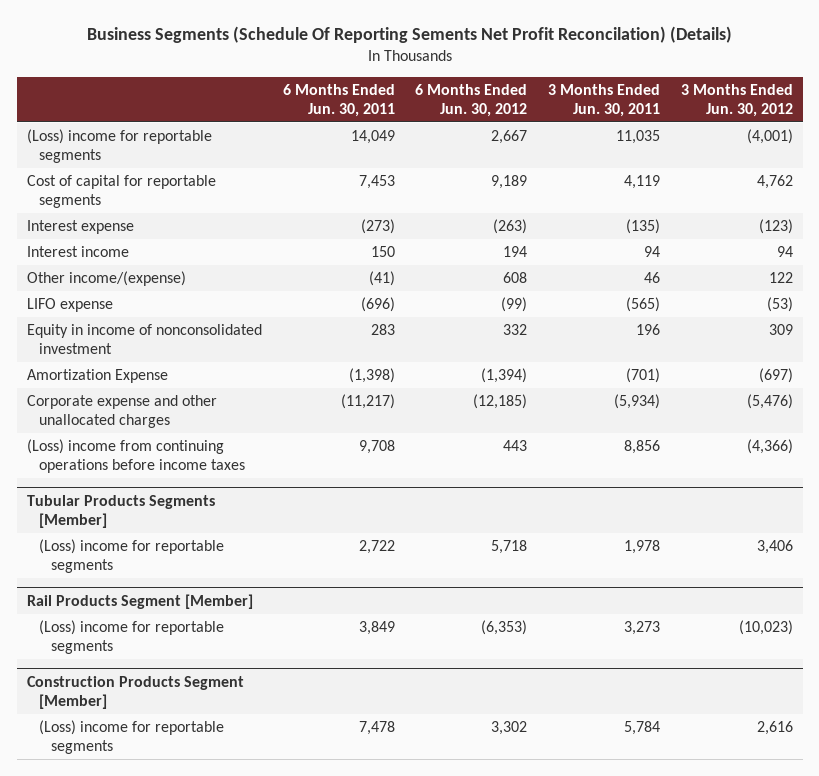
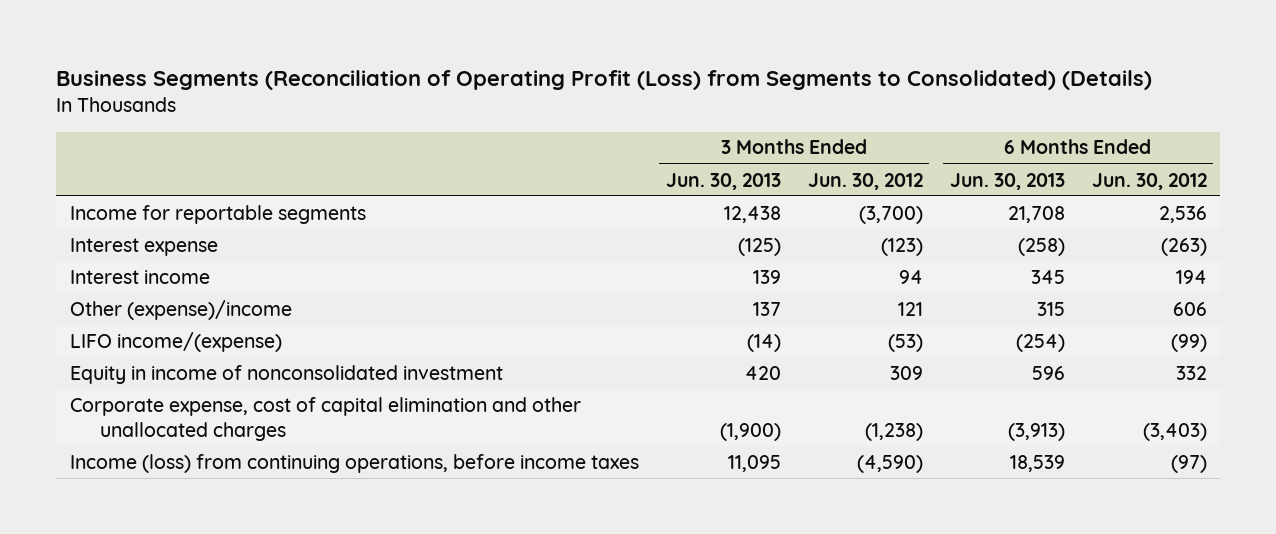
- Business Segments (Schedule Of Reporting Sements Net Profit Reconcilation) (Details)
+ Business Segments (Reconciliation of Operating Profit (Loss) from Segments to Consolidated) (Details)
- | 6 Months Ended Jun. 30, 2011 | 6 Months Ended Jun. 30, 2012 | 3 Months Ended Jun. 30, 2011 | 3 Months Ended Jun. 30, 2012
+ | 3 Months Ended Jun. 30, 2013 | 3 Months Ended Jun. 30, 2012 | 6 Months Ended Jun. 30, 2013 | 6 Months Ended Jun. 30, 2012
- (Loss) income for reportable segments | 14,049 | 2,667 | 11,035 | (4,001)
- Cost of capital for reportable segments | 7,453 | 9,189 | 4,119 | 4,762
+ Income for reportable segments | 12,438 | (3,700) | 21,708 | 2,536
- Other income/(expense) | (41) | 608 | 46 | 122
- LIFO expense | (696) | (99) | (565) | (53)
+ Other (expense)/income | 137 | 121 | 315 | 606
+ LIFO income/(expense) | (14) | (53) | (254) | (99)
- Amortization Expense | (1,398) | (1,394) | (701) | (697)
- Corporate expense and other unallocated charges | (11,217) | (12,185) | (5,934) | (5,476)
- (Loss) income from continuing operations before income taxes | 9,708 | 443 | 8,856 | (4,366)
- Tubular Products Segments [Member]
- (Loss) income for reportable segments | 2,722 | 5,718 | 1,978 | 3,406
- Rail Products Segment [Member]
- (Loss) income for reportable segments | 3,849 | (6,353) | 3,273 | (10,023)
- Construction Products Segment [Member]
- (Loss) income for reportable segments | 7,478 | 3,302 | 5,784 | 2,616
+ Corporate expense, cost of capital elimination and other unallocated charges | (1,900) | (1,238) | (3,913) | (3,403)
+ Income (loss) from continuing operations, before income taxes | 11,095 | (4,590) | 18,539 | (97)

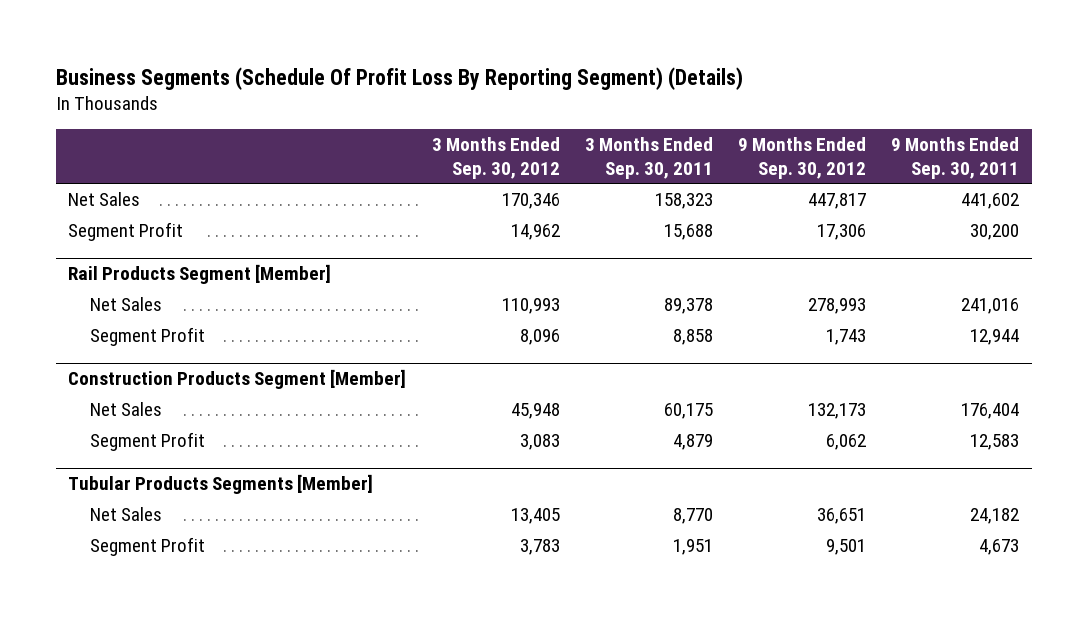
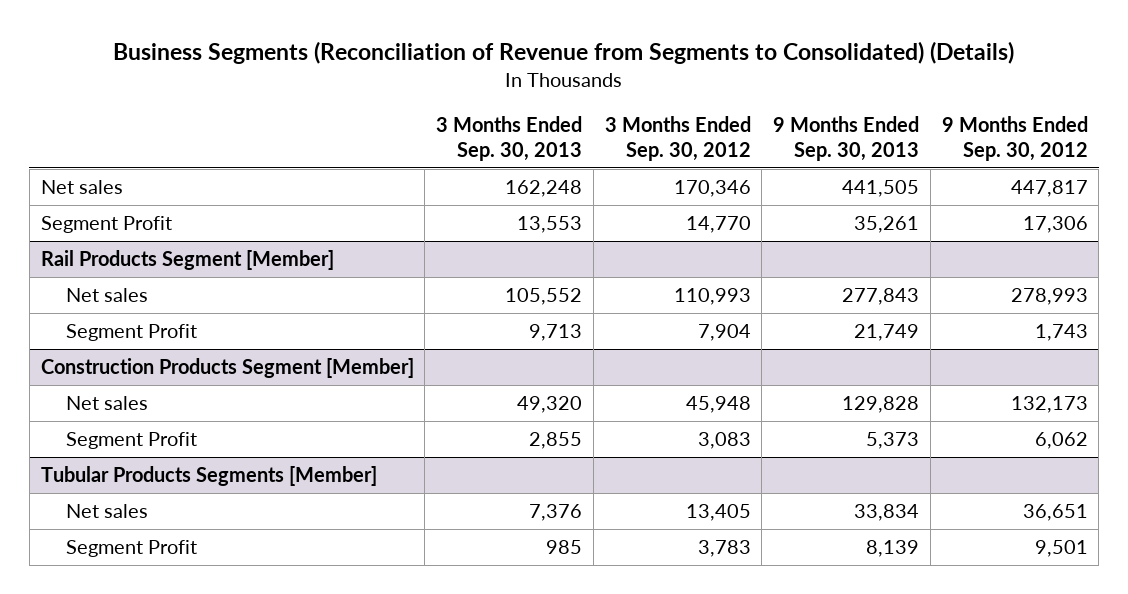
- Business Segments (Schedule Of Profit Loss By Reporting Segment) (Details)
+ Business Segments (Reconciliation of Revenue from Segments to Consolidated) (Details)
- | 3 Months Ended Sep. 30, 2012 | 3 Months Ended Sep. 30, 2011 | 9 Months Ended Sep. 30, 2012 | 9 Months Ended Sep. 30, 2011
+ | 3 Months Ended Sep. 30, 2013 | 3 Months Ended Sep. 30, 2012 | 9 Months Ended Sep. 30, 2013 | 9 Months Ended Sep. 30, 2012
- Net Sales | 170,346 | 158,323 | 447,817 | 441,602
- Segment Profit | 14,962 | 15,688 | 17,306 | 30,200
+ Net sales | 162,248 | 170,346 | 441,505 | 447,817
+ Segment Profit | 13,553 | 14,770 | 35,261 | 17,306
@ Rail Products Segment [Member]
- Net Sales | 110,993 | 89,378 | 278,993 | 241,016
- Segment Profit | 8,096 | 8,858 | 1,743 | 12,944
+ Net sales | 105,552 | 110,993 | 277,843 | 278,993
+ Segment Profit | 9,713 | 7,904 | 21,749 | 1,743
@ Construction Products Segment [Member]
- Net Sales | 45,948 | 60,175 | 132,173 | 176,404
+ Net sales | 49,320 | 45,948 | 129,828 | 132,173
@ Tubular Products Segments [Member]
- Net Sales | 13,405 | 8,770 | 36,651 | 24,182
+ Net sales | 7,376 | 13,405 | 33,834 | 36,651

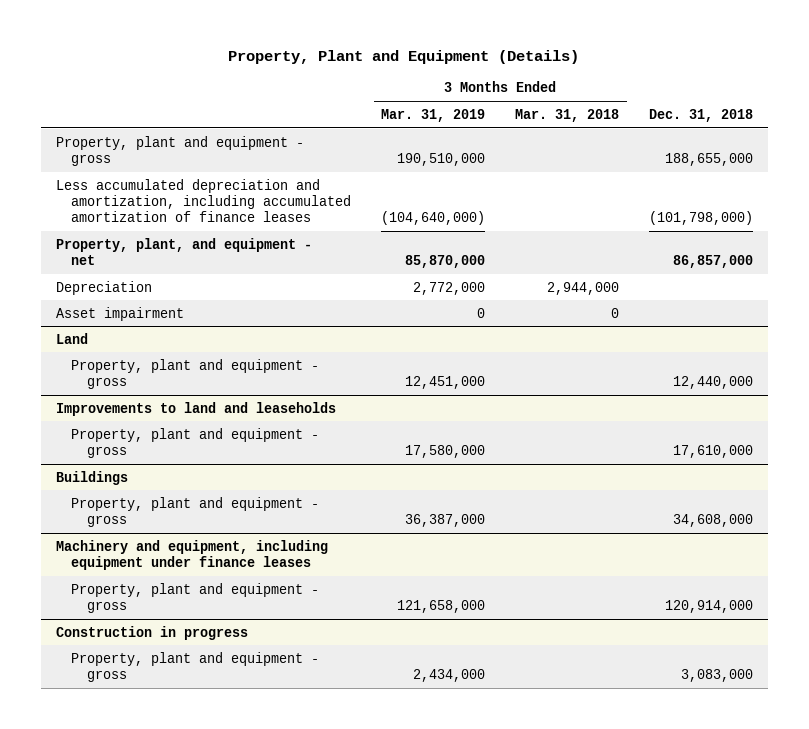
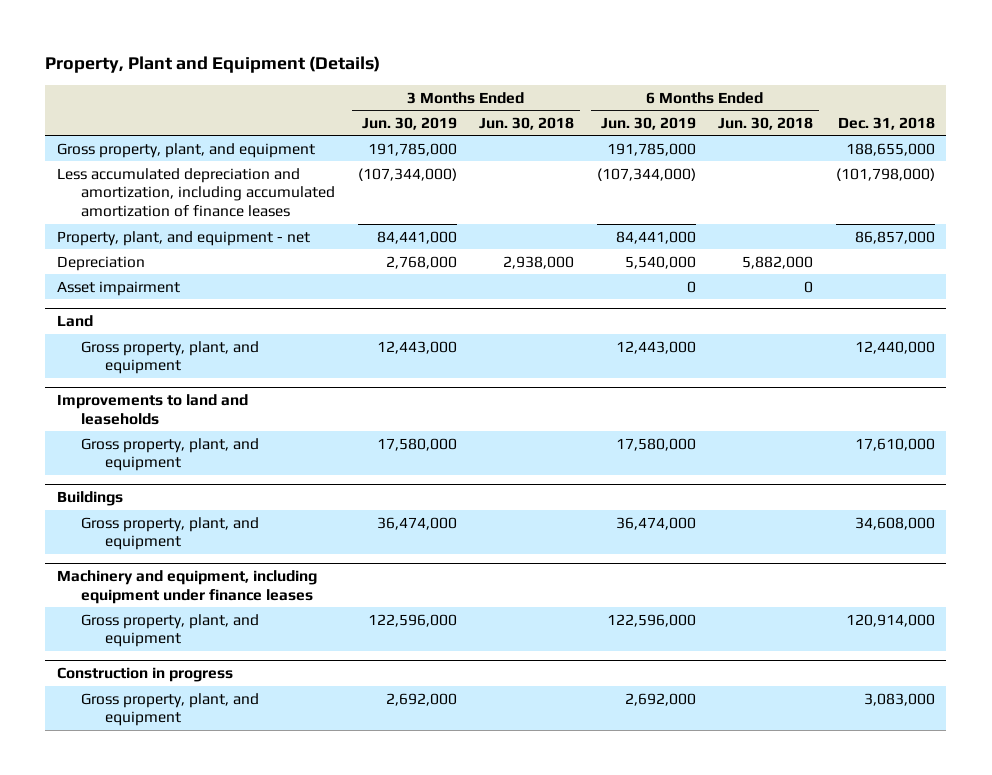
- | 3 Months Ended Mar. 31, 2019 | 3 Months Ended Mar. 31, 2018 | Dec. 31, 2018
+ | 3 Months Ended Jun. 30, 2019 | 3 Months Ended Jun. 30, 2018 | 6 Months Ended Jun. 30, 2019 | 6 Months Ended Jun. 30, 2018 | Dec. 31, 2018
- Property, plant and equipment - gross | 190,510,000 | | 188,655,000
+ Gross property, plant, and equipment | 191,785,000 | | 191,785,000 | | 188,655,000
@ Land
- Property, plant and equipment - gross | 12,451,000 | | 12,440,000
+ Gross property, plant, and equipment | 12,443,000 | | 12,443,000 | | 12,440,000
@ Improvements to land and leaseholds
- Property, plant and equipment - gross | 17,580,000 | | 17,610,000
+ Gross property, plant, and equipment | 17,580,000 | | 17,580,000 | | 17,610,000
@ Buildings
- Property, plant and equipment - gross | 36,387,000 | | 34,608,000
+ Gross property, plant, and equipment | 36,474,000 | | 36,474,000 | | 34,608,000
@ Machinery and equipment, including equipment under finance leases
- Property, plant and equipment - gross | 121,658,000 | | 120,914,000
+ Gross property, plant, and equipment | 122,596,000 | | 122,596,000 | | 120,914,000
@ Construction in progress
- Property, plant and equipment - gross | 2,434,000 | | 3,083,000
+ Gross property, plant, and equipment | 2,692,000 | | 2,692,000 | | 3,083,000

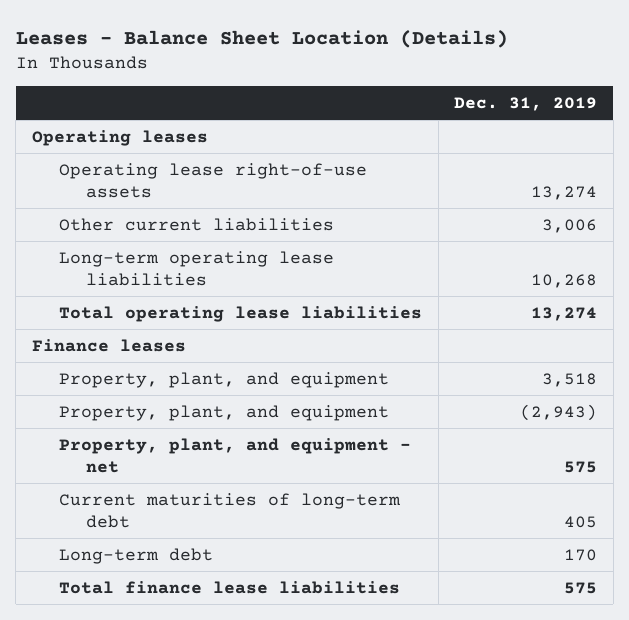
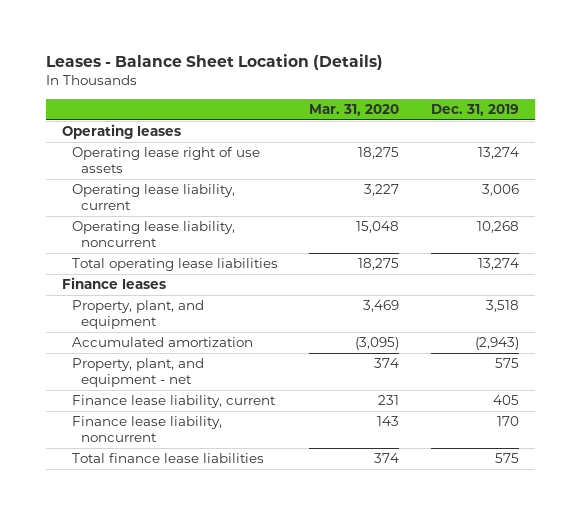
- | Dec. 31, 2019
+ | Mar. 31, 2020 | Dec. 31, 2019
- Operating lease right-of-use assets | 13,274
- Other current liabilities | 3,006
- Long-term operating lease liabilities | 10,268
+ Operating lease right of use assets | 18,275 | 13,274
+ Operating lease liability, current | 3,227 | 3,006
+ Operating lease liability, noncurrent | 15,048 | 10,268
- Property, plant, and equipment | (2,943)
+ Accumulated amortization | (3,095) | (2,943)
- Current maturities of long-term debt | 405
- Long-term debt | 170
+ Finance lease liability, current | 231 | 405
+ Finance lease liability, noncurrent | 143 | 170

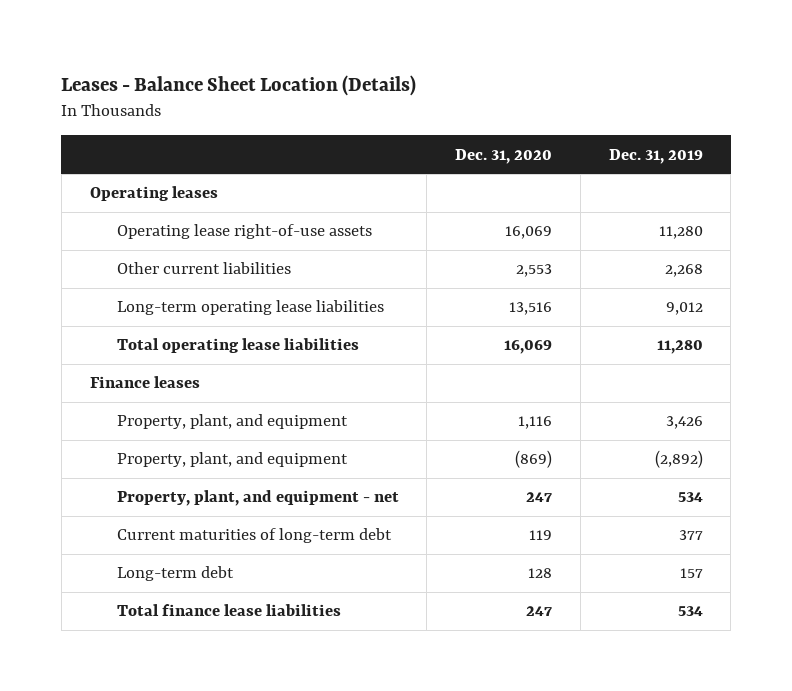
- | Mar. 31, 2020 | Dec. 31, 2019
+ | Dec. 31, 2020 | Dec. 31, 2019
- Operating lease right of use assets | 18,275 | 13,274
- Operating lease liability, current | 3,227 | 3,006
- Operating lease liability, noncurrent | 15,048 | 10,268
- Total operating lease liabilities | 18,275 | 13,274
+ Operating lease right-of-use assets | 16,069 | 11,280
+ Other current liabilities | 2,553 | 2,268
+ Long-term operating lease liabilities | 13,516 | 9,012
+ Total operating lease liabilities | 16,069 | 11,280
- Property, plant, and equipment | 3,469 | 3,518
- Accumulated amortization | (3,095) | (2,943)
- Property, plant, and equipment - net | 374 | 575
- Finance lease liability, current | 231 | 405
- Finance lease liability, noncurrent | 143 | 170
- Total finance lease liabilities | 374 | 575
+ Property, plant, and equipment | 1,116 | 3,426
+ Property, plant, and equipment | (869) | (2,892)
+ Property, plant, and equipment - net | 247 | 534
+ Current maturities of long-term debt | 119 | 377
+ Long-term debt | 128 | 157
+ Total finance lease liabilities | 247 | 534

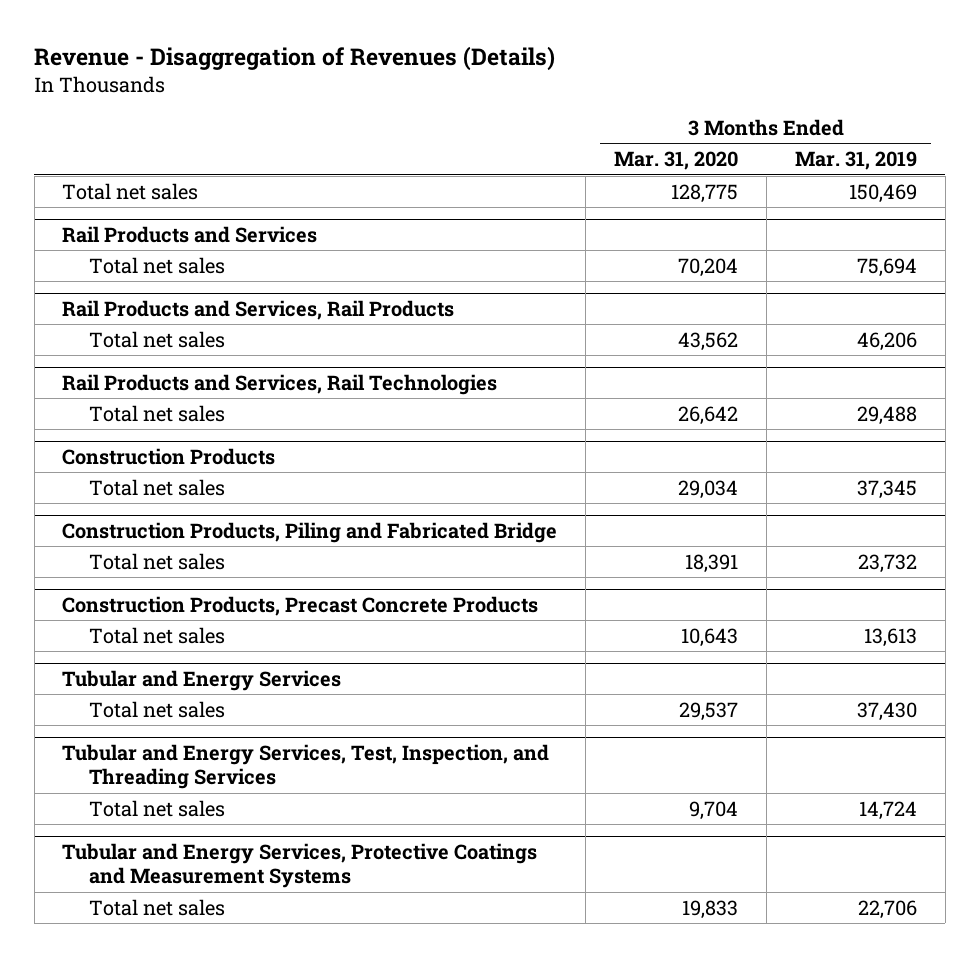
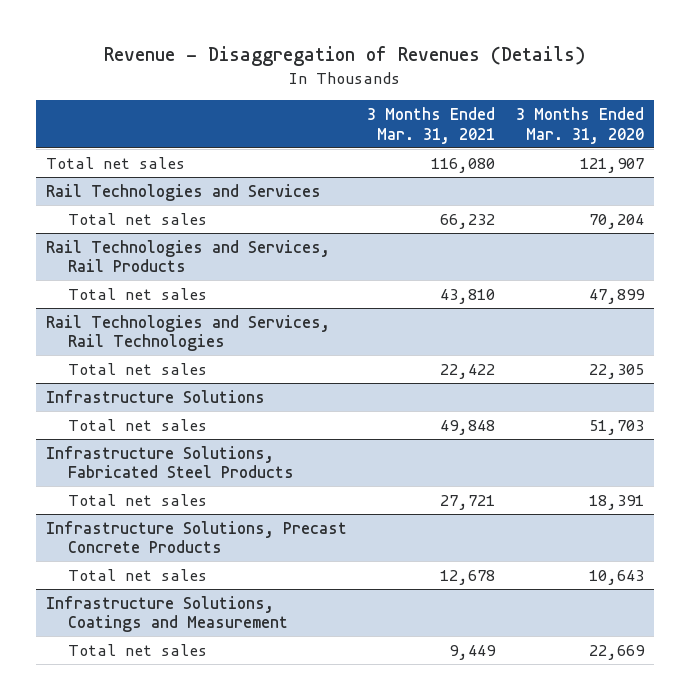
- | 3 Months Ended Mar. 31, 2020 | 3 Months Ended Mar. 31, 2019
+ | 3 Months Ended Mar. 31, 2021 | 3 Months Ended Mar. 31, 2020
- Total net sales | 128,775 | 150,469
- Rail Products and Services
+ Total net sales | 116,080 | 121,907
+ Rail Technologies and Services
- Rail Products and Services, Rail Products
- Total net sales | 43,562 | 46,206
- Rail Products and Services, Rail Technologies
- Total net sales | 26,642 | 29,488
- Construction Products
- Total net sales | 29,034 | 37,345
- Construction Products, Piling and Fabricated Bridge
+ Rail Technologies and Services, Rail Products
+ Total net sales | 43,810 | 47,899
+ Rail Technologies and Services, Rail Technologies
+ Total net sales | 22,422 | 22,305
+ Infrastructure Solutions
+ Total net sales | 49,848 | 51,703
+ Infrastructure Solutions, Fabricated Steel Products
- Construction Products, Precast Concrete Products
+ Infrastructure Solutions, Precast Concrete Products
- Tubular and Energy Services
- Total net sales | 29,537 | 37,430
- Tubular and Energy Services, Test, Inspection, and Threading Services
- Total net sales | 9,704 | 14,724
- Tubular and Energy Services, Protective Coatings and Measurement Systems
- Total net sales | 19,833 | 22,706
+ Infrastructure Solutions, Coatings and Measurement
+ Total net sales | 9,449 | 22,669

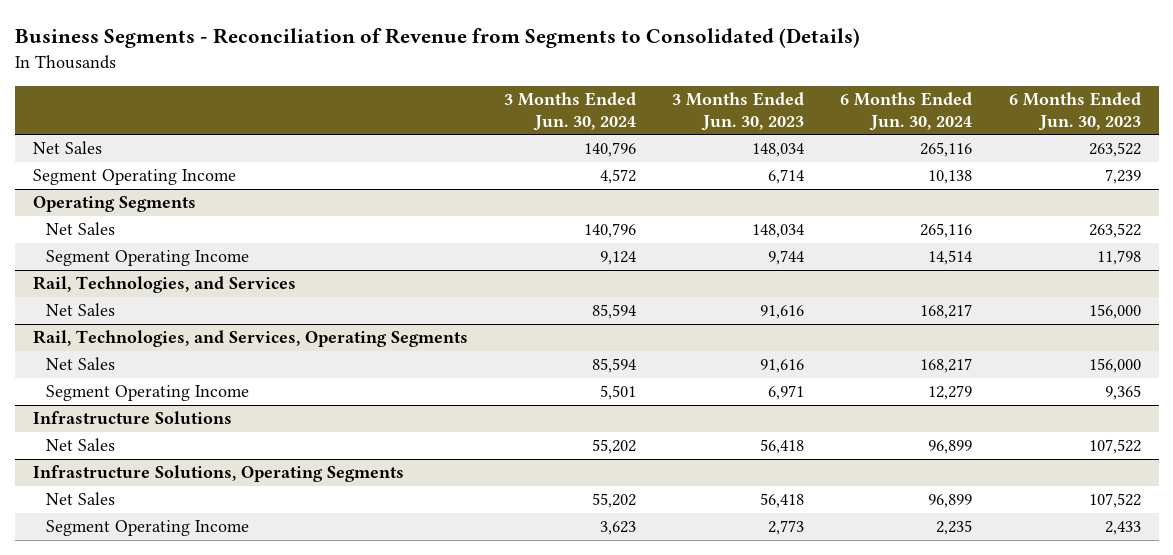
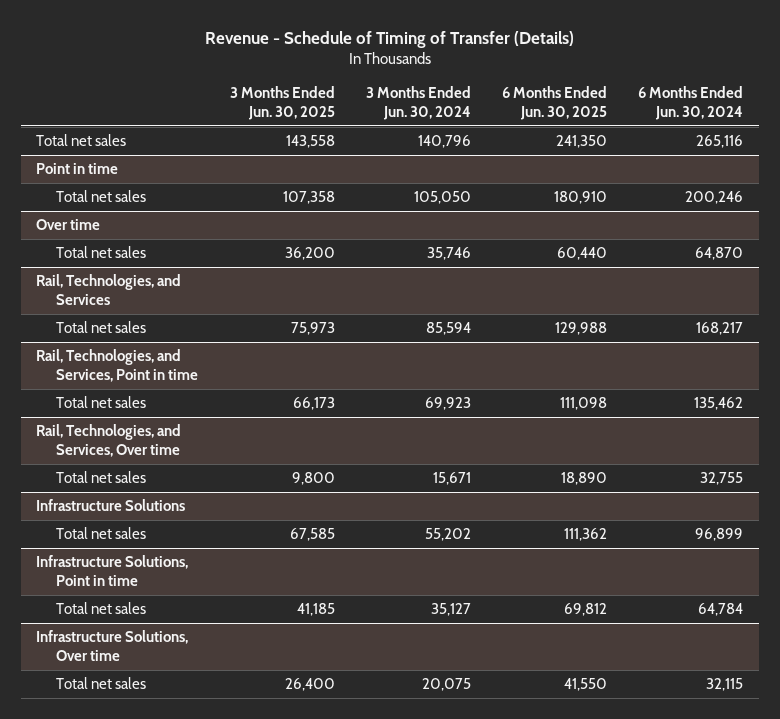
- Business Segments - Reconciliation of Revenue from Segments to Consolidated (Details)
+ Revenue - Schedule of Timing of Transfer (Details)
- | 3 Months Ended Jun. 30, 2024 | 3 Months Ended Jun. 30, 2023 | 6 Months Ended Jun. 30, 2024 | 6 Months Ended Jun. 30, 2023
+ | 3 Months Ended Jun. 30, 2025 | 3 Months Ended Jun. 30, 2024 | 6 Months Ended Jun. 30, 2025 | 6 Months Ended Jun. 30, 2024
- Net Sales | 140,796 | 148,034 | 265,116 | 263,522
- Segment Operating Income | 4,572 | 6,714 | 10,138 | 7,239
- Operating Segments
- Net Sales | 140,796 | 148,034 | 265,116 | 263,522
- Segment Operating Income | 9,124 | 9,744 | 14,514 | 11,798
+ Total net sales | 143,558 | 140,796 | 241,350 | 265,116
+ Point in time
+ Total net sales | 107,358 | 105,050 | 180,910 | 200,246
+ Over time
+ Total net sales | 36,200 | 35,746 | 60,440 | 64,870
@ Rail, Technologies, and Services
- Net Sales | 85,594 | 91,616 | 168,217 | 156,000
- Rail, Technologies, and Services, Operating Segments
- Net Sales | 85,594 | 91,616 | 168,217 | 156,000
- Segment Operating Income | 5,501 | 6,971 | 12,279 | 9,365
@ Rail, Technologies, and Services
+ Total net sales | 75,973 | 85,594 | 129,988 | 168,217
+ Rail, Technologies, and Services, Point in time
+ Total net sales | 66,173 | 69,923 | 111,098 | 135,462
+ Rail, Technologies, and Services, Over time
+ Total net sales | 9,800 | 15,671 | 18,890 | 32,755
@ Infrastructure Solutions
- Net Sales | 55,202 | 56,418 | 96,899 | 107,522
- Infrastructure Solutions, Operating Segments
- Net Sales | 55,202 | 56,418 | 96,899 | 107,522
- Segment Operating Income | 3,623 | 2,773 | 2,235 | 2,433
@ Infrastructure Solutions
+ Total net sales | 67,585 | 55,202 | 111,362 | 96,899
+ Infrastructure Solutions, Point in time
+ Total net sales | 41,185 | 35,127 | 69,812 | 64,784
+ Infrastructure Solutions, Over time
+ Total net sales | 26,400 | 20,075 | 41,550 | 32,115

